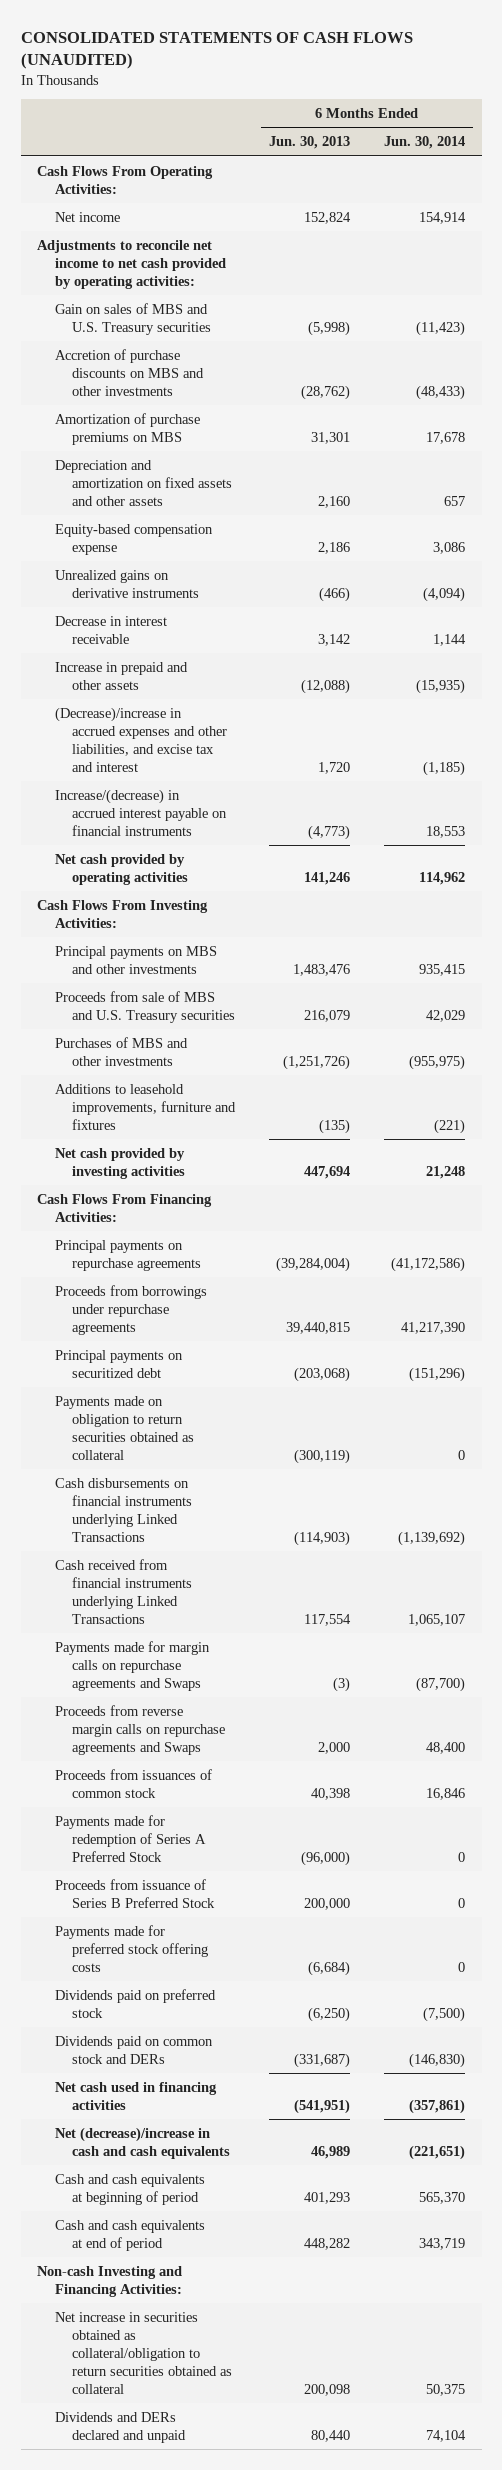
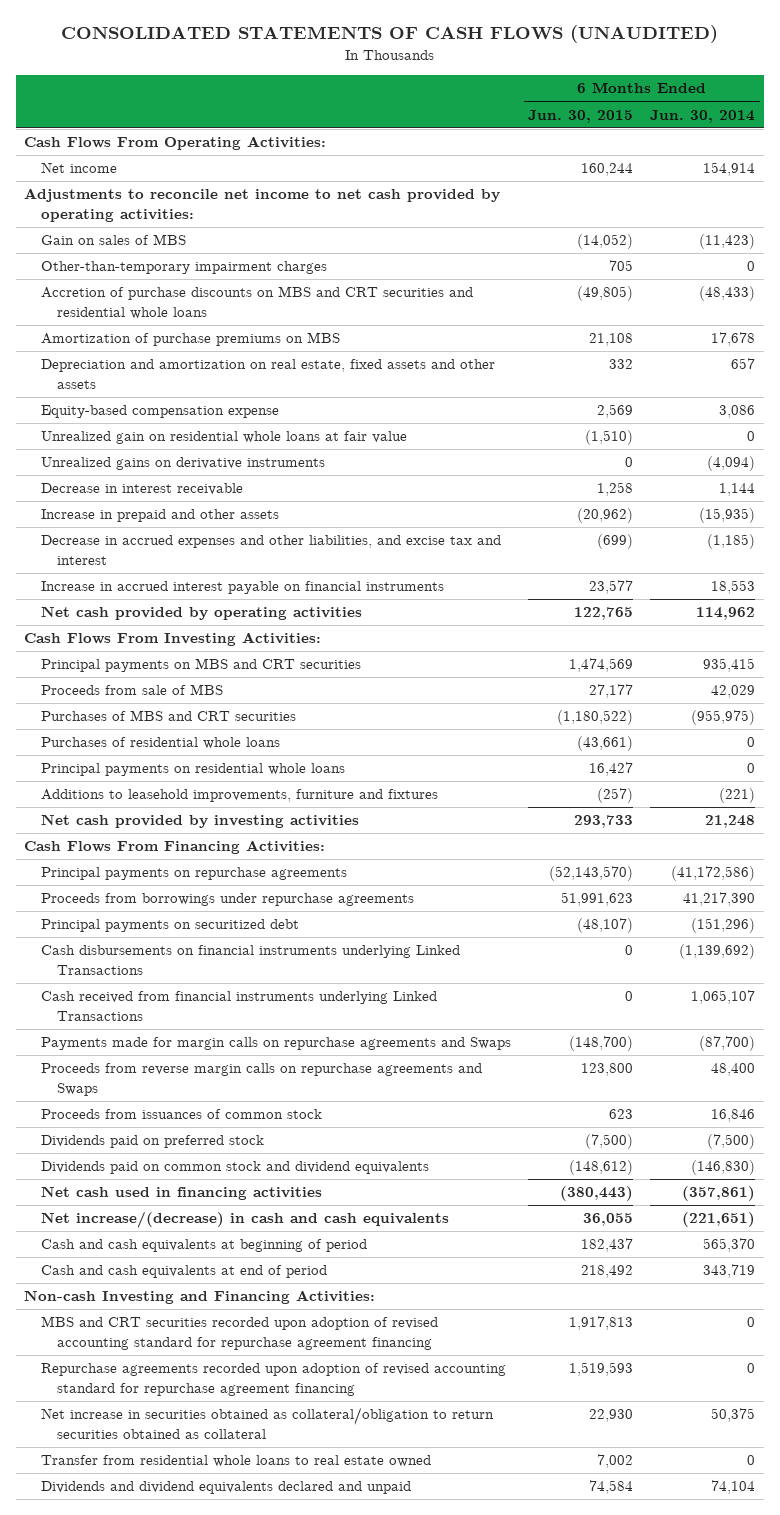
- | 6 Months Ended Jun. 30, 2013 | 6 Months Ended Jun. 30, 2014
+ | 6 Months Ended Jun. 30, 2015 | 6 Months Ended Jun. 30, 2014
- Gain on sales of MBS and U.S. Treasury securities | (5,998) | (11,423)
- Accretion of purchase discounts on MBS and other investments | (28,762) | (48,433)
+ Gain on sales of MBS | (14,052) | (11,423)
+ Other-than-temporary impairment charges | 705 | 0
+ Accretion of purchase discounts on MBS and CRT securities and residential whole loans | (49,805) | (48,433)
- Depreciation and amortization on fixed assets and other assets | 2,160 | 657
+ Depreciation and amortization on real estate, fixed assets and other assets | 332 | 657
+ Unrealized gain on residential whole loans at fair value | (1,510) | 0
- (Decrease)/increase in accrued expenses and other liabilities, and excise tax and interest | 1,720 | (1,185)
- Increase/(decrease) in accrued interest payable on financial instruments | (4,773) | 18,553
+ Decrease in accrued expenses and other liabilities, and excise tax and interest | (699) | (1,185)
+ Increase in accrued interest payable on financial instruments | 23,577 | 18,553
- Principal payments on MBS and other investments | 1,483,476 | 935,415
- Proceeds from sale of MBS and U.S. Treasury securities | 216,079 | 42,029
- Purchases of MBS and other investments | (1,251,726) | (955,975)
+ Principal payments on MBS and CRT securities | 1,474,569 | 935,415
+ Proceeds from sale of MBS | 27,177 | 42,029
+ Purchases of MBS and CRT securities | (1,180,522) | (955,975)
+ Purchases of residential whole loans | (43,661) | 0
+ Principal payments on residential whole loans | 16,427 | 0
- Payments made on obligation to return securities obtained as collateral | (300,119) | 0
- Payments made for redemption of Series A Preferred Stock | (96,000) | 0
- Proceeds from issuance of Series B Preferred Stock | 200,000 | 0
- Payments made for preferred stock offering costs | (6,684) | 0
- Dividends paid on common stock and DERs | (331,687) | (146,830)
+ Dividends paid on common stock and dividend equivalents | (148,612) | (146,830)
- Net (decrease)/increase in cash and cash equivalents | 46,989 | (221,651)
+ Net increase/(decrease) in cash and cash equivalents | 36,055 | (221,651)
+ MBS and CRT securities recorded upon adoption of revised accounting standard for repurchase agreement financing | 1,917,813 | 0
+ Repurchase agreements recorded upon adoption of revised accounting standard for repurchase agreement financing | 1,519,593 | 0
- Dividends and DERs declared and unpaid | 80,440 | 74,104
+ Transfer from residential whole loans to real estate owned | 7,002 | 0
+ Dividends and dividend equivalents declared and unpaid | 74,584 | 74,104

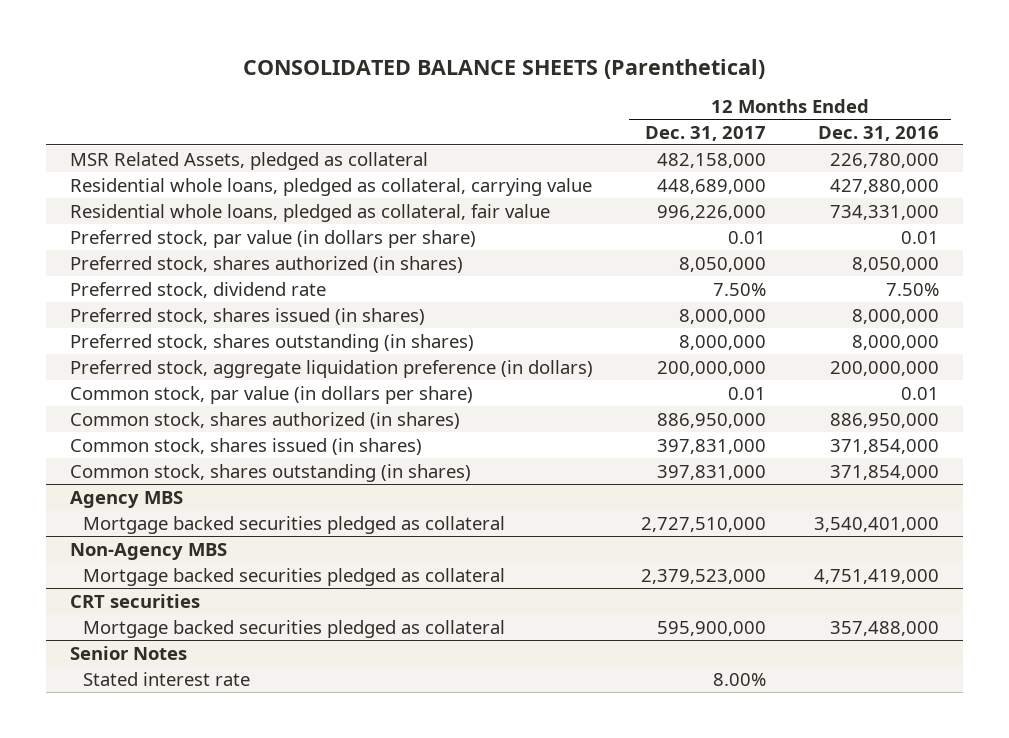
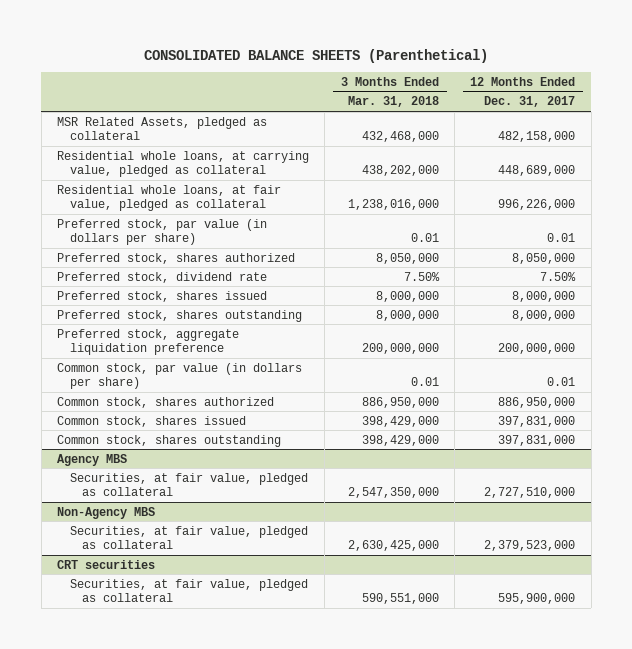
- | 12 Months Ended Dec. 31, 2017 | 12 Months Ended Dec. 31, 2016
+ | 3 Months Ended Mar. 31, 2018 | 12 Months Ended Dec. 31, 2017
- Residential whole loans, pledged as collateral, carrying value | 448,689,000 | 427,880,000
- Residential whole loans, pledged as collateral, fair value | 996,226,000 | 734,331,000
+ Residential whole loans, at carrying value, pledged as collateral | 438,202,000 | 448,689,000
+ Residential whole loans, at fair value, pledged as collateral | 1,238,016,000 | 996,226,000
- Preferred stock, shares authorized (in shares) | 8,050,000 | 8,050,000
+ Preferred stock, shares authorized | 8,050,000 | 8,050,000
- Preferred stock, shares issued (in shares) | 8,000,000 | 8,000,000
- Preferred stock, shares outstanding (in shares) | 8,000,000 | 8,000,000
- Preferred stock, aggregate liquidation preference (in dollars) | 200,000,000 | 200,000,000
+ Preferred stock, shares issued | 8,000,000 | 8,000,000
+ Preferred stock, shares outstanding | 8,000,000 | 8,000,000
+ Preferred stock, aggregate liquidation preference | 200,000,000 | 200,000,000
- Common stock, shares authorized (in shares) | 886,950,000 | 886,950,000
- Common stock, shares issued (in shares) | 397,831,000 | 371,854,000
- Common stock, shares outstanding (in shares) | 397,831,000 | 371,854,000
+ Common stock, shares authorized | 886,950,000 | 886,950,000
+ Common stock, shares issued | 398,429,000 | 397,831,000
+ Common stock, shares outstanding | 398,429,000 | 397,831,000
@ Agency MBS
- Mortgage backed securities pledged as collateral | 2,727,510,000 | 3,540,401,000
+ Securities, at fair value, pledged as collateral | 2,547,350,000 | 2,727,510,000
@ Non-Agency MBS
- Mortgage backed securities pledged as collateral | 2,379,523,000 | 4,751,419,000
+ Securities, at fair value, pledged as collateral | 2,630,425,000 | 2,379,523,000
@ CRT securities
- Mortgage backed securities pledged as collateral | 595,900,000 | 357,488,000
- Senior Notes
- Stated interest rate | 8.00% |
@ CRT securities
+ Securities, at fair value, pledged as collateral | 590,551,000 | 595,900,000

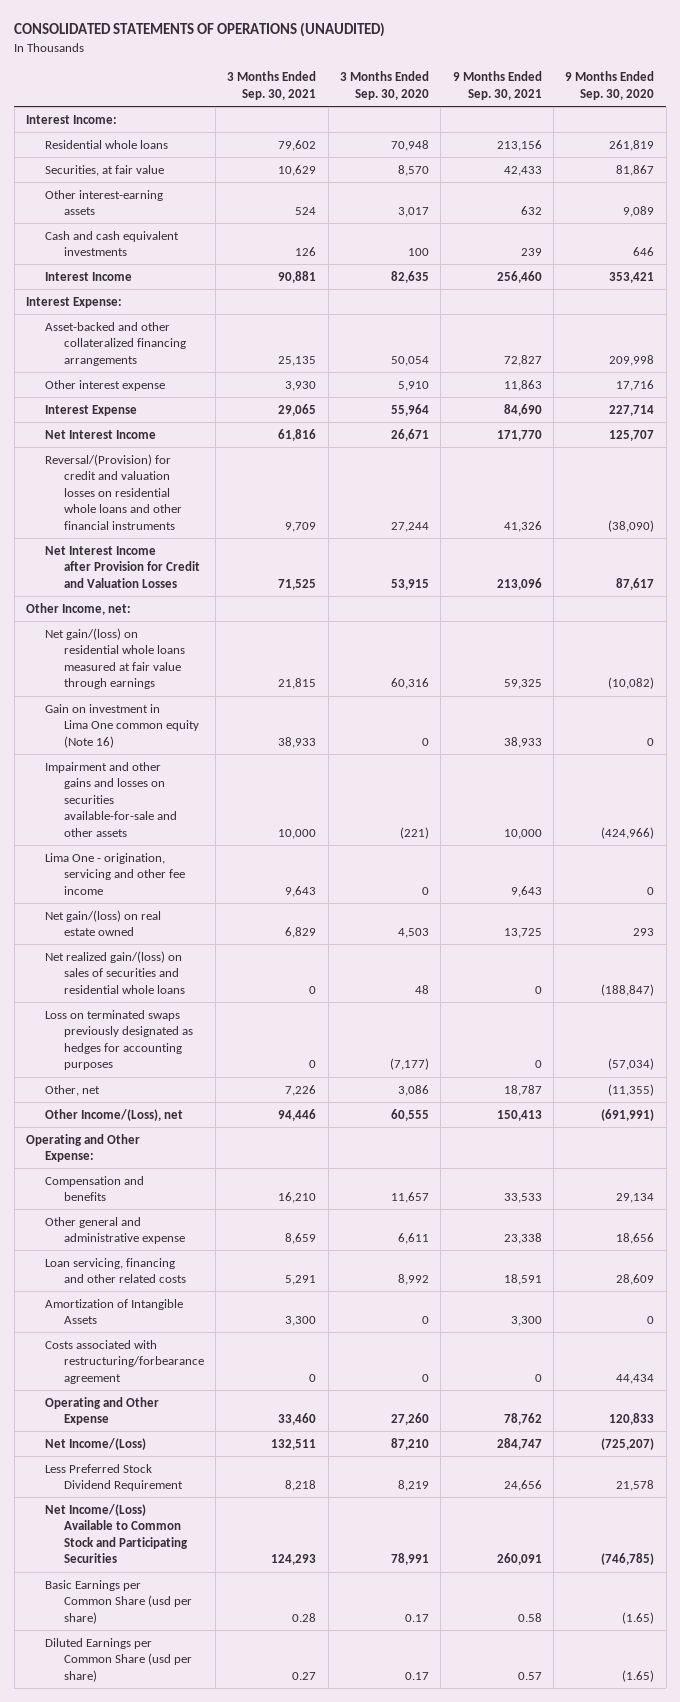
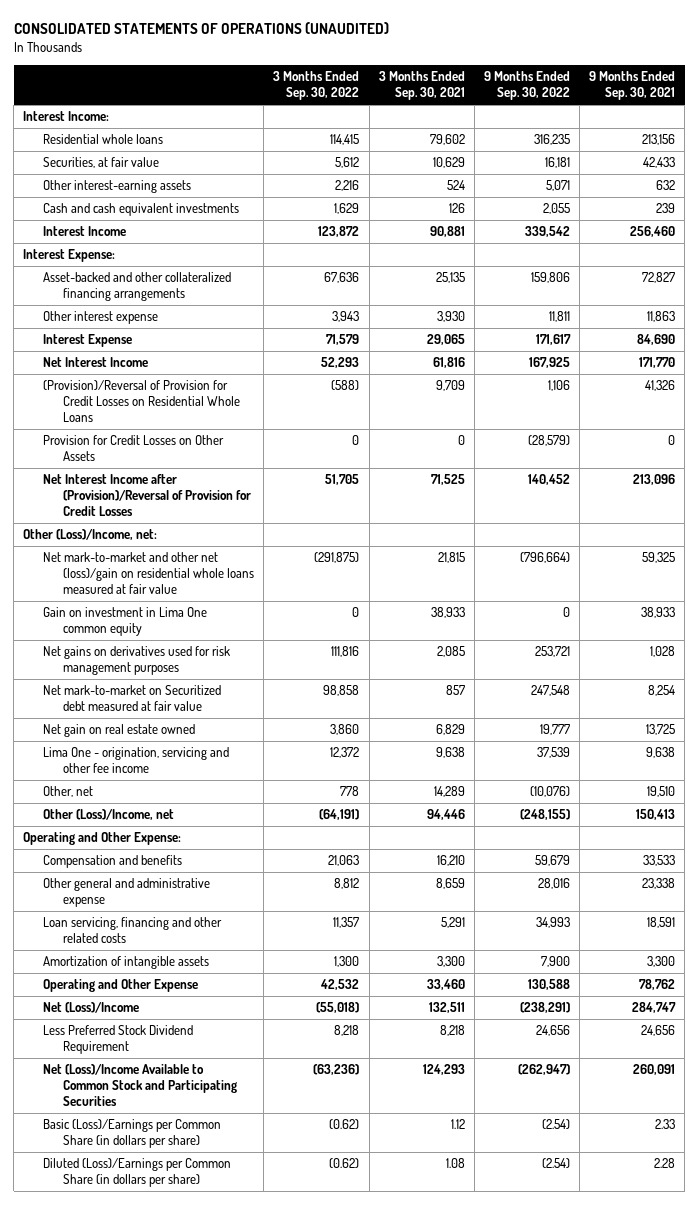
- | 3 Months Ended Sep. 30, 2021 | 3 Months Ended Sep. 30, 2020 | 9 Months Ended Sep. 30, 2021 | 9 Months Ended Sep. 30, 2020
+ | 3 Months Ended Sep. 30, 2022 | 3 Months Ended Sep. 30, 2021 | 9 Months Ended Sep. 30, 2022 | 9 Months Ended Sep. 30, 2021
- Reversal/(Provision) for credit and valuation losses on residential whole loans and other financial instruments | 9,709 | 27,244 | 41,326 | (38,090)
- Net Interest Income after Provision for Credit and Valuation Losses | 71,525 | 53,915 | 213,096 | 87,617
- Other Income, net:
- Net gain/(loss) on residential whole loans measured at fair value through earnings | 21,815 | 60,316 | 59,325 | (10,082)
- Gain on investment in Lima One common equity (Note 16) | 38,933 | 0 | 38,933 | 0
- Impairment and other gains and losses on securities available-for-sale and other assets | 10,000 | (221) | 10,000 | (424,966)
- Lima One - origination, servicing and other fee income | 9,643 | 0 | 9,643 | 0
- Net gain/(loss) on real estate owned | 6,829 | 4,503 | 13,725 | 293
- Net realized gain/(loss) on sales of securities and residential whole loans | 0 | 48 | 0 | (188,847)
- Loss on terminated swaps previously designated as hedges for accounting purposes | 0 | (7,177) | 0 | (57,034)
- Other, net | 7,226 | 3,086 | 18,787 | (11,355)
- Other Income/(Loss), net | 94,446 | 60,555 | 150,413 | (691,991)
+ (Provision)/Reversal of Provision for Credit Losses on Residential Whole Loans | (588) | 9,709 | 1,106 | 41,326
+ Provision for Credit Losses on Other Assets | 0 | 0 | (28,579) | 0
+ Net Interest Income after (Provision)/Reversal of Provision for Credit Losses | 51,705 | 71,525 | 140,452 | 213,096
+ Other (Loss)/Income, net:
+ Net mark-to-market and other net (loss)/gain on residential whole loans measured at fair value | (291,875) | 21,815 | (796,664) | 59,325
+ Gain on investment in Lima One common equity | 0 | 38,933 | 0 | 38,933
+ Net gains on derivatives used for risk management purposes | 111,816 | 2,085 | 253,721 | 1,028
+ Net mark-to-market on Securitized debt measured at fair value | 98,858 | 857 | 247,548 | 8,254
+ Net gain on real estate owned | 3,860 | 6,829 | 19,777 | 13,725
+ Lima One - origination, servicing and other fee income | 12,372 | 9,638 | 37,539 | 9,638
+ Other, net | 778 | 14,289 | (10,076) | 19,510
+ Other (Loss)/Income, net | (64,191) | 94,446 | (248,155) | 150,413
- Amortization of Intangible Assets | 3,300 | 0 | 3,300 | 0
- Costs associated with restructuring/forbearance agreement | 0 | 0 | 0 | 44,434
+ Amortization of intangible assets | 1,300 | 3,300 | 7,900 | 3,300
- Net Income/(Loss) | 132,511 | 87,210 | 284,747 | (725,207)
+ Net (Loss)/Income | (55,018) | 132,511 | (238,291) | 284,747
- Net Income/(Loss) Available to Common Stock and Participating Securities | 124,293 | 78,991 | 260,091 | (746,785)
- Basic Earnings per Common Share (usd per share) | 0.28 | 0.17 | 0.58 | (1.65)
- Diluted Earnings per Common Share (usd per share) | 0.27 | 0.17 | 0.57 | (1.65)
+ Net (Loss)/Income Available to Common Stock and Participating Securities | (63,236) | 124,293 | (262,947) | 260,091
+ Basic (Loss)/Earnings per Common Share (in dollars per share) | (0.62) | 1.12 | (2.54) | 2.33
+ Diluted (Loss)/Earnings per Common Share (in dollars per share) | (0.62) | 1.08 | (2.54) | 2.28

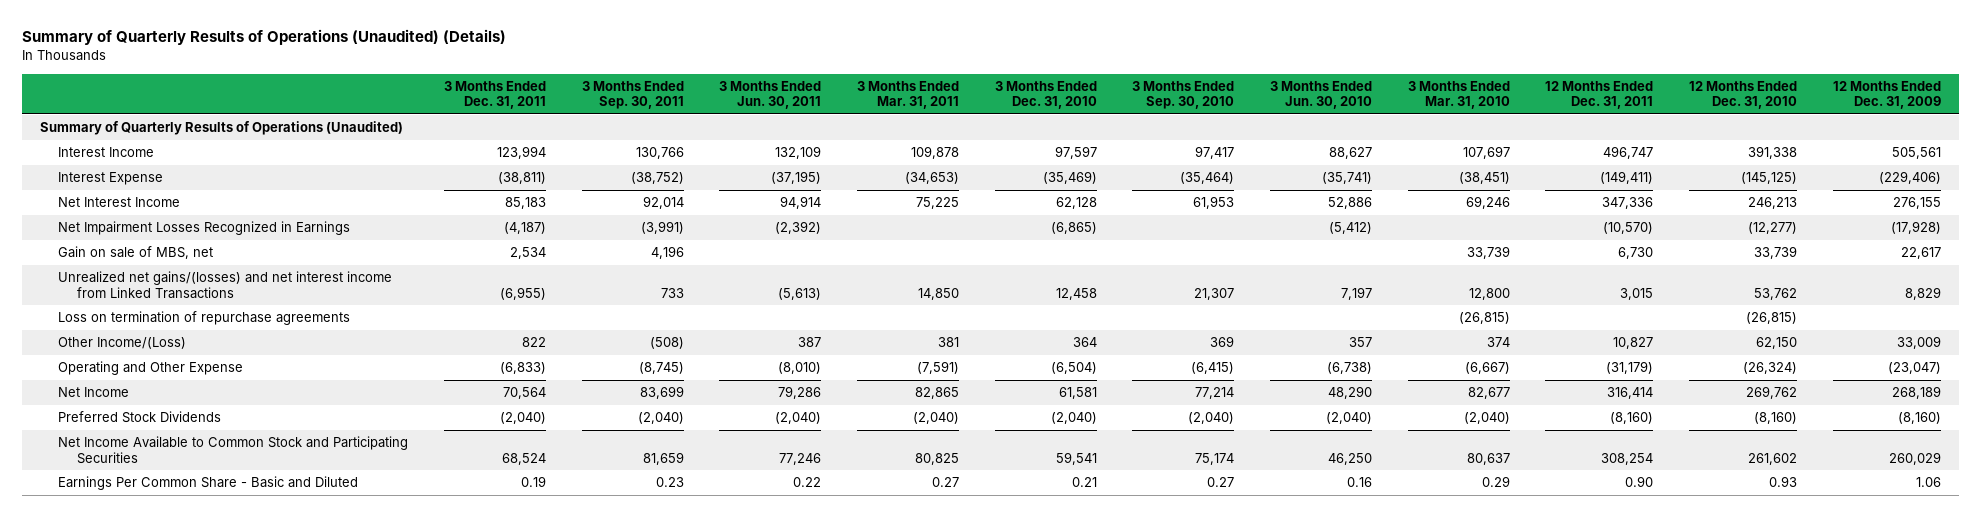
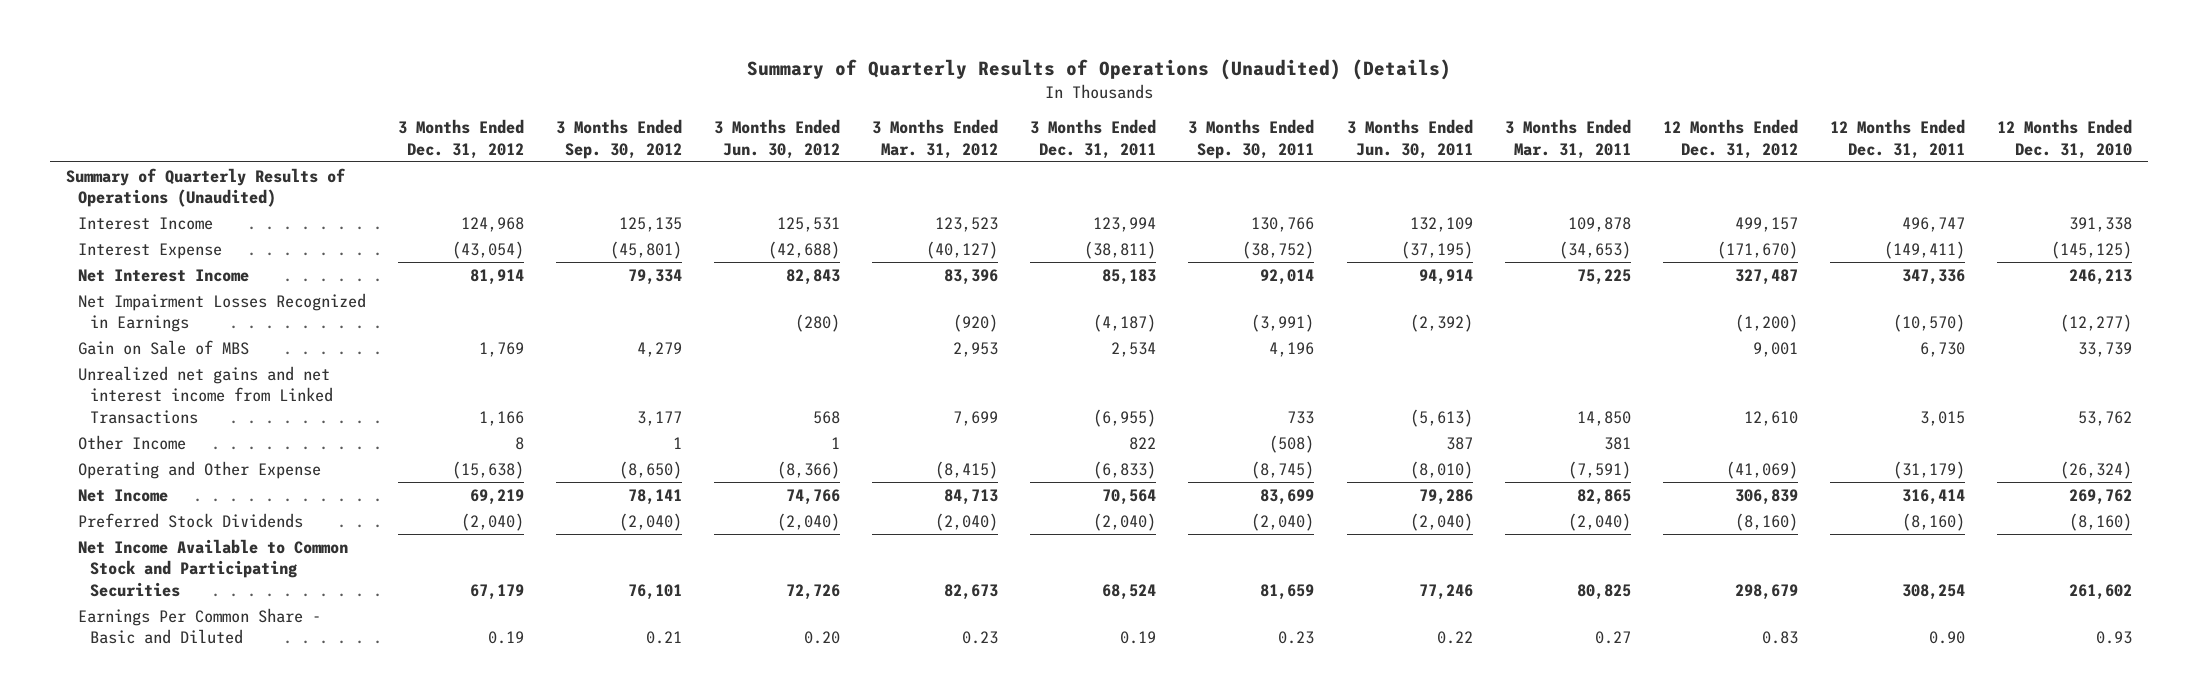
- | 3 Months Ended Dec. 31, 2011 | 3 Months Ended Sep. 30, 2011 | 3 Months Ended Jun. 30, 2011 | 3 Months Ended Mar. 31, 2011 | 3 Months Ended Dec. 31, 2010 | 3 Months Ended Sep. 30, 2010 | 3 Months Ended Jun. 30, 2010 | 3 Months Ended Mar. 31, 2010 | 12 Months Ended Dec. 31, 2011 | 12 Months Ended Dec. 31, 2010 | 12 Months Ended Dec. 31, 2009
+ | 3 Months Ended Dec. 31, 2012 | 3 Months Ended Sep. 30, 2012 | 3 Months Ended Jun. 30, 2012 | 3 Months Ended Mar. 31, 2012 | 3 Months Ended Dec. 31, 2011 | 3 Months Ended Sep. 30, 2011 | 3 Months Ended Jun. 30, 2011 | 3 Months Ended Mar. 31, 2011 | 12 Months Ended Dec. 31, 2012 | 12 Months Ended Dec. 31, 2011 | 12 Months Ended Dec. 31, 2010
- Gain on sale of MBS, net | 2,534 | 4,196 | | | | | | 33,739 | 6,730 | 33,739 | 22,617
- Unrealized net gains/(losses) and net interest income from Linked Transactions | (6,955) | 733 | (5,613) | 14,850 | 12,458 | 21,307 | 7,197 | 12,800 | 3,015 | 53,762 | 8,829
- Loss on termination of repurchase agreements | | | | | | | | (26,815) | | (26,815) |
- Other Income/(Loss) | 822 | (508) | 387 | 381 | 364 | 369 | 357 | 374 | 10,827 | 62,150 | 33,009
+ Gain on Sale of MBS | 1,769 | 4,279 | | 2,953 | 2,534 | 4,196 | | | 9,001 | 6,730 | 33,739
+ Unrealized net gains and net interest income from Linked Transactions | 1,166 | 3,177 | 568 | 7,699 | (6,955) | 733 | (5,613) | 14,850 | 12,610 | 3,015 | 53,762
+ Other Income | 8 | 1 | 1 | | 822 | (508) | 387 | 381 | | |

